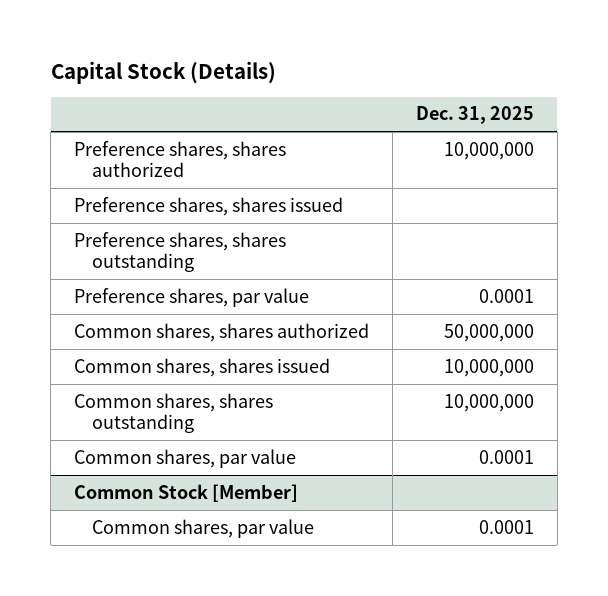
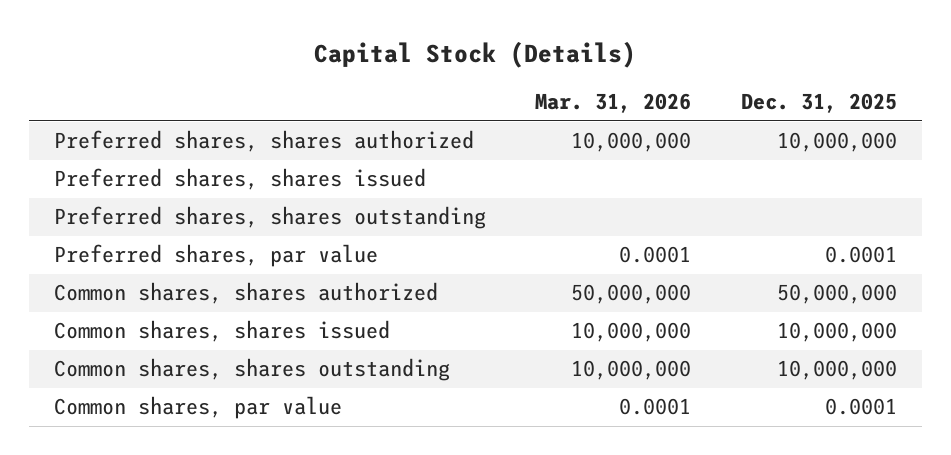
- | Dec. 31, 2025
+ | Mar. 31, 2026 | Dec. 31, 2025
- Preference shares, shares authorized | 10,000,000
- Preference shares, shares issued
- Preference shares, shares outstanding
- Preference shares, par value | 0.0001
+ Preferred shares, shares authorized | 10,000,000 | 10,000,000
+ Preferred shares, shares issued
+ Preferred shares, shares outstanding
+ Preferred shares, par value | 0.0001 | 0.0001
- Common Stock [Member]
- Common shares, par value | 0.0001

